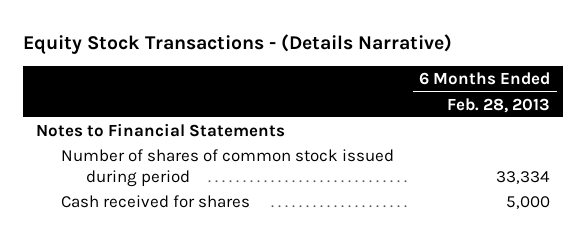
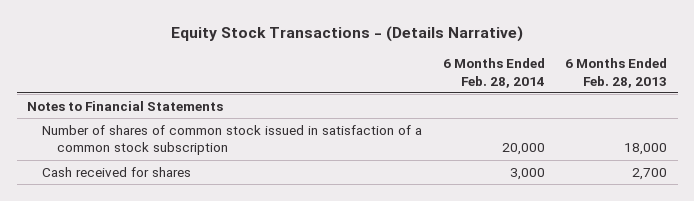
- | 6 Months Ended Feb. 28, 2013
+ | 6 Months Ended Feb. 28, 2014 | 6 Months Ended Feb. 28, 2013
- Number of shares of common stock issued during period | 33,334
- Cash received for shares | 5,000
+ Number of shares of common stock issued in satisfaction of a common stock subscription | 20,000 | 18,000
+ Cash received for shares | 3,000 | 2,700

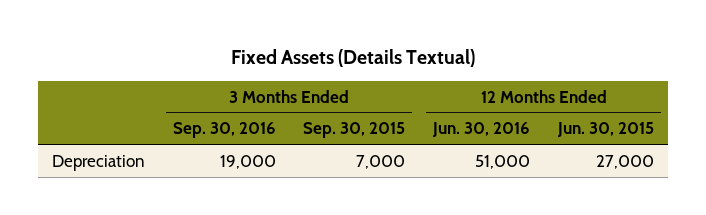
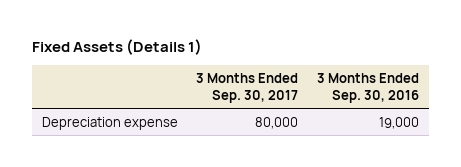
- Fixed Assets (Details Textual)
+ Fixed Assets (Details 1)
- | 3 Months Ended Sep. 30, 2016 | 3 Months Ended Sep. 30, 2015 | 12 Months Ended Jun. 30, 2016 | 12 Months Ended Jun. 30, 2015
+ | 3 Months Ended Sep. 30, 2017 | 3 Months Ended Sep. 30, 2016
- Depreciation | 19,000 | 7,000 | 51,000 | 27,000
+ Depreciation expense | 80,000 | 19,000

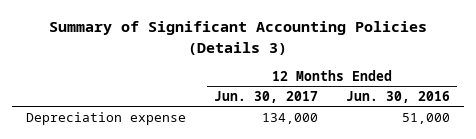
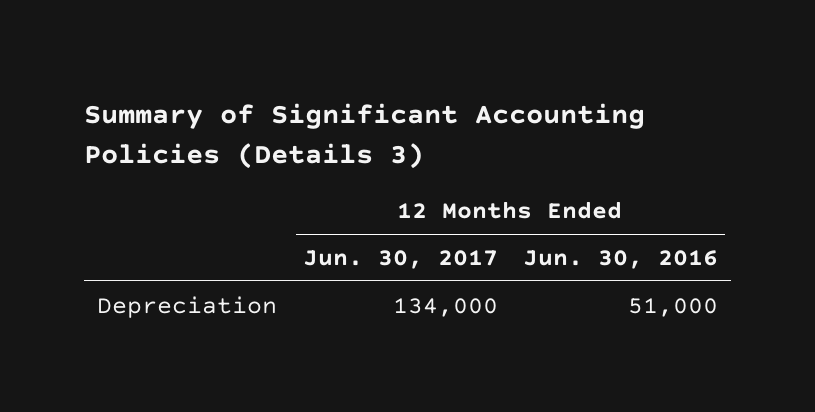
- Depreciation expense | 134,000 | 51,000
+ Depreciation | 134,000 | 51,000

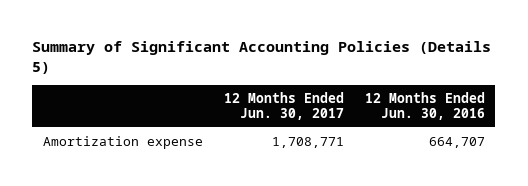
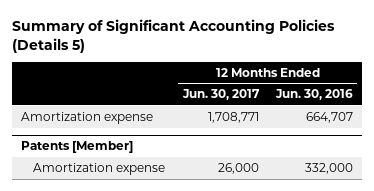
+ Patents [Member]
+ Amortization expense | 26,000 | 332,000

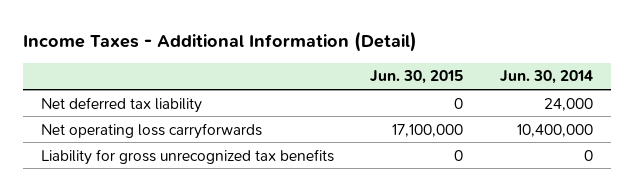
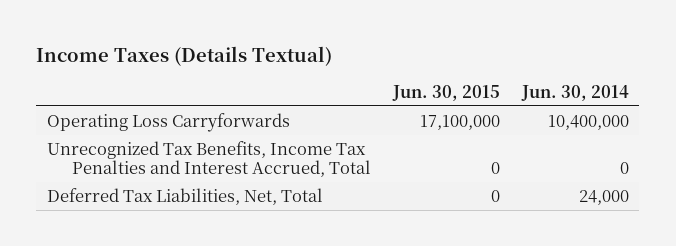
- Income Taxes - Additional Information (Detail)
+ Income Taxes (Details Textual)
- Net deferred tax liability | 0 | 24,000
- Net operating loss carryforwards | 17,100,000 | 10,400,000
- Liability for gross unrecognized tax benefits | 0 | 0
+ Operating Loss Carryforwards | 17,100,000 | 10,400,000
+ Unrecognized Tax Benefits, Income Tax Penalties and Interest Accrued, Total | 0 | 0
+ Deferred Tax Liabilities, Net, Total | 0 | 24,000

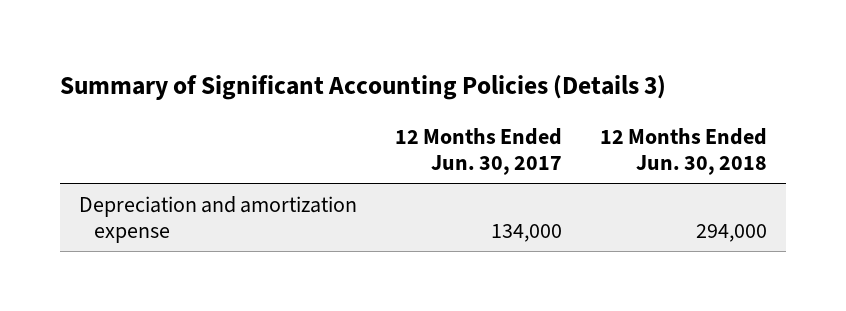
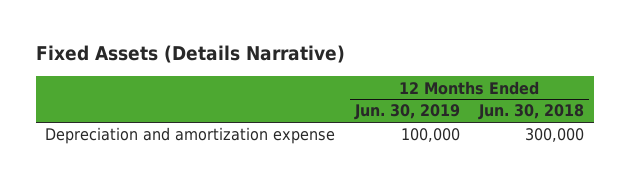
- Summary of Significant Accounting Policies (Details 3)
+ Fixed Assets (Details Narrative)
- | 12 Months Ended Jun. 30, 2017 | 12 Months Ended Jun. 30, 2018
+ | 12 Months Ended Jun. 30, 2019 | 12 Months Ended Jun. 30, 2018
- Depreciation and amortization expense | 134,000 | 294,000
+ Depreciation and amortization expense | 100,000 | 300,000

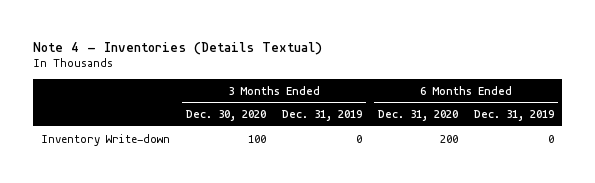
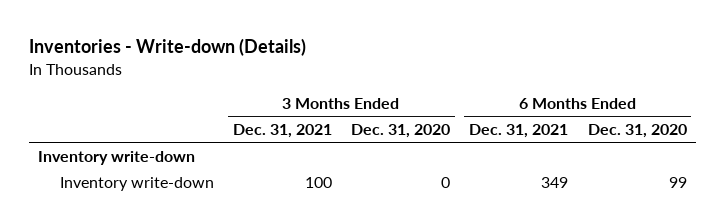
- Note 4 - Inventories (Details Textual)
+ Inventories - Write-down (Details)
- | 3 Months Ended Dec. 30, 2020 | 3 Months Ended Dec. 31, 2019 | 6 Months Ended Dec. 31, 2020 | 6 Months Ended Dec. 31, 2019
+ | 3 Months Ended Dec. 31, 2021 | 3 Months Ended Dec. 31, 2020 | 6 Months Ended Dec. 31, 2021 | 6 Months Ended Dec. 31, 2020
- Inventory Write-down | 100 | 0 | 200 | 0
+ Inventory write-down
+ Inventory write-down | 100 | 0 | 349 | 99

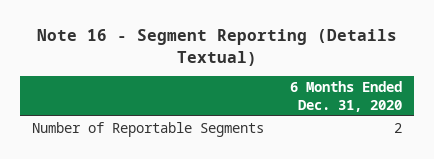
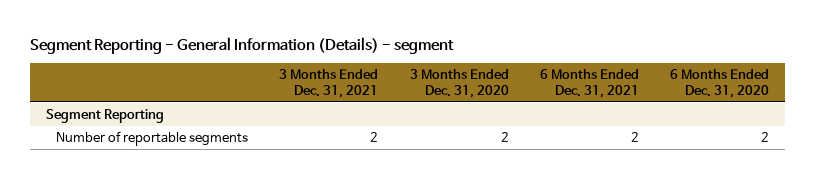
- Note 16 - Segment Reporting (Details Textual)
+ Segment Reporting - General Information (Details) - segment
- | 6 Months Ended Dec. 31, 2020
+ | 3 Months Ended Dec. 31, 2021 | 3 Months Ended Dec. 31, 2020 | 6 Months Ended Dec. 31, 2021 | 6 Months Ended Dec. 31, 2020
- Number of Reportable Segments | 2
+ Segment Reporting
+ Number of reportable segments | 2 | 2 | 2 | 2

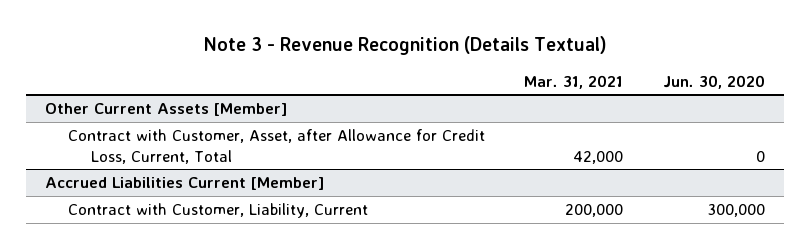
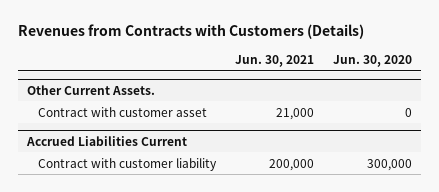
- Note 3 - Revenue Recognition (Details Textual)
+ Revenues from Contracts with Customers (Details)
- | Mar. 31, 2021 | Jun. 30, 2020
+ | Jun. 30, 2021 | Jun. 30, 2020
- Other Current Assets [Member]
- Contract with Customer, Asset, after Allowance for Credit Loss, Current, Total | 42,000 | 0
- Accrued Liabilities Current [Member]
- Contract with Customer, Liability, Current | 200,000 | 300,000
+ Other Current Assets.
+ Contract with customer asset | 21,000 | 0
+ Accrued Liabilities Current
+ Contract with customer liability | 200,000 | 300,000

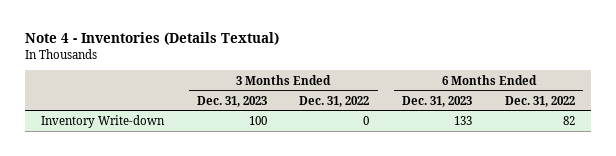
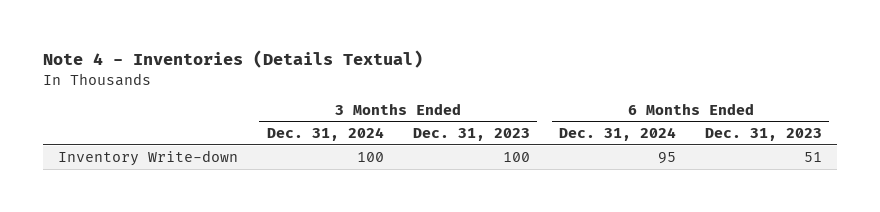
- | 3 Months Ended Dec. 31, 2023 | 3 Months Ended Dec. 31, 2022 | 6 Months Ended Dec. 31, 2023 | 6 Months Ended Dec. 31, 2022
+ | 3 Months Ended Dec. 31, 2024 | 3 Months Ended Dec. 31, 2023 | 6 Months Ended Dec. 31, 2024 | 6 Months Ended Dec. 31, 2023
- Inventory Write-down | 100 | 0 | 133 | 82
+ Inventory Write-down | 100 | 100 | 95 | 51

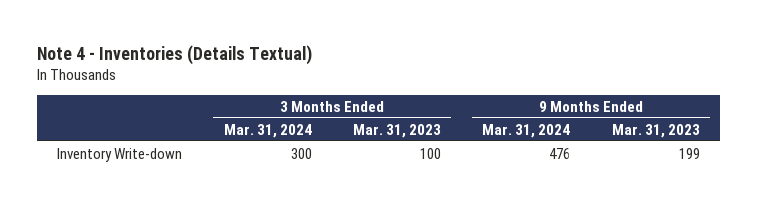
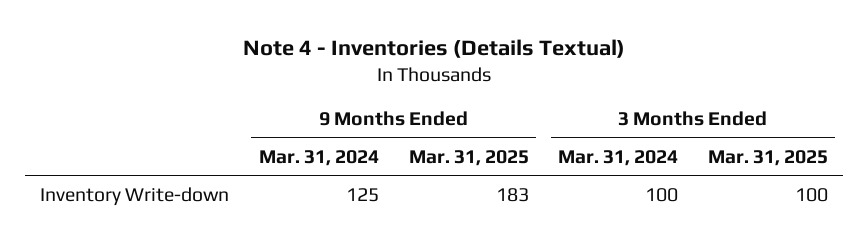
- | 3 Months Ended Mar. 31, 2024 | 3 Months Ended Mar. 31, 2023 | 9 Months Ended Mar. 31, 2024 | 9 Months Ended Mar. 31, 2023
+ | 9 Months Ended Mar. 31, 2024 | 9 Months Ended Mar. 31, 2025 | 3 Months Ended Mar. 31, 2024 | 3 Months Ended Mar. 31, 2025
- Inventory Write-down | 300 | 100 | 476 | 199
+ Inventory Write-down | 125 | 183 | 100 | 100

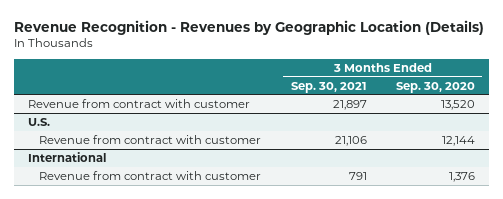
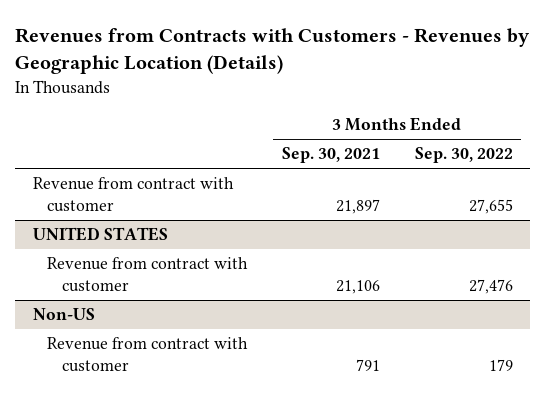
- Revenue Recognition - Revenues by Geographic Location (Details)
+ Revenues from Contracts with Customers - Revenues by Geographic Location (Details)
- | 3 Months Ended Sep. 30, 2021 | 3 Months Ended Sep. 30, 2020
+ | 3 Months Ended Sep. 30, 2021 | 3 Months Ended Sep. 30, 2022
- U.S.
+ UNITED STATES
- International
+ Non-US

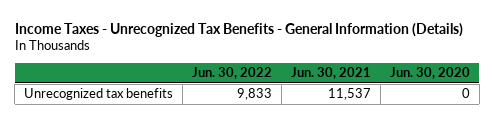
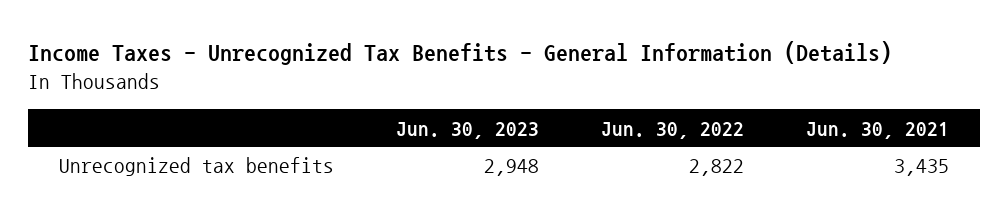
- | Jun. 30, 2022 | Jun. 30, 2021 | Jun. 30, 2020
+ | Jun. 30, 2023 | Jun. 30, 2022 | Jun. 30, 2021
- Unrecognized tax benefits | 9,833 | 11,537 | 0
+ Unrecognized tax benefits | 2,948 | 2,822 | 3,435

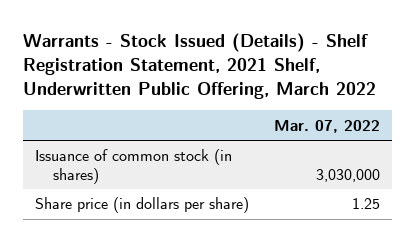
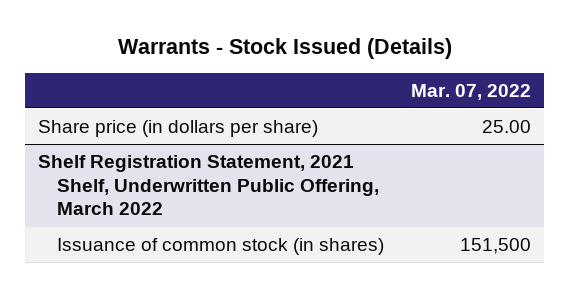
- Warrants - Stock Issued (Details) - Shelf Registration Statement, 2021 Shelf, Underwritten Public Offering, March 2022
+ Warrants - Stock Issued (Details)
- Issuance of common stock (in shares) | 3,030,000
- Share price (in dollars per share) | 1.25
+ Share price (in dollars per share) | 25.00
+ Shelf Registration Statement, 2021 Shelf, Underwritten Public Offering, March 2022
+ Issuance of common stock (in shares) | 151,500

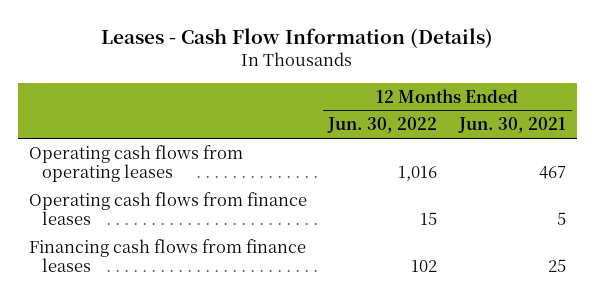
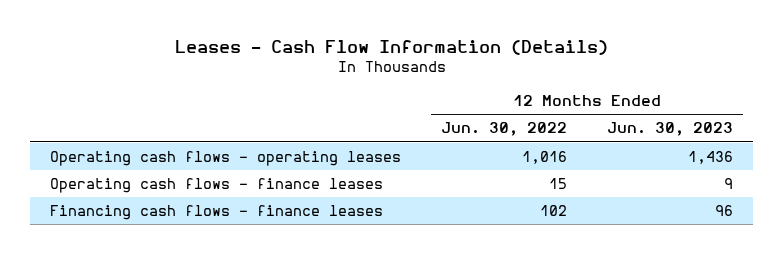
- | 12 Months Ended Jun. 30, 2022 | 12 Months Ended Jun. 30, 2021
+ | 12 Months Ended Jun. 30, 2022 | 12 Months Ended Jun. 30, 2023
- Operating cash flows from operating leases | 1,016 | 467
- Operating cash flows from finance leases | 15 | 5
- Financing cash flows from finance leases | 102 | 25
+ Operating cash flows - operating leases | 1,016 | 1,436
+ Operating cash flows - finance leases | 15 | 9
+ Financing cash flows - finance leases | 102 | 96

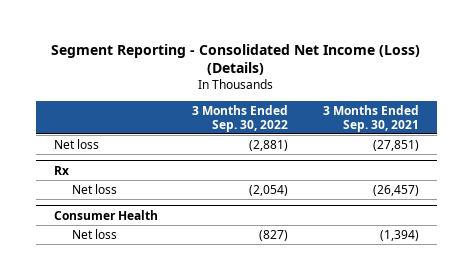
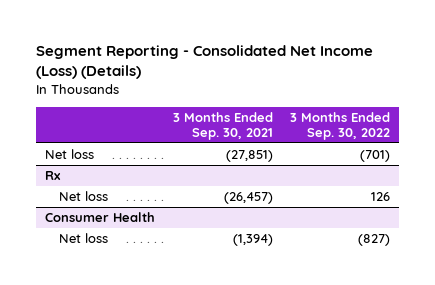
- | 3 Months Ended Sep. 30, 2022 | 3 Months Ended Sep. 30, 2021
+ | 3 Months Ended Sep. 30, 2021 | 3 Months Ended Sep. 30, 2022
- Net loss | (2,881) | (27,851)
+ Net loss | (27,851) | (701)
@ Rx
- Net loss | (2,054) | (26,457)
+ Net loss | (26,457) | 126

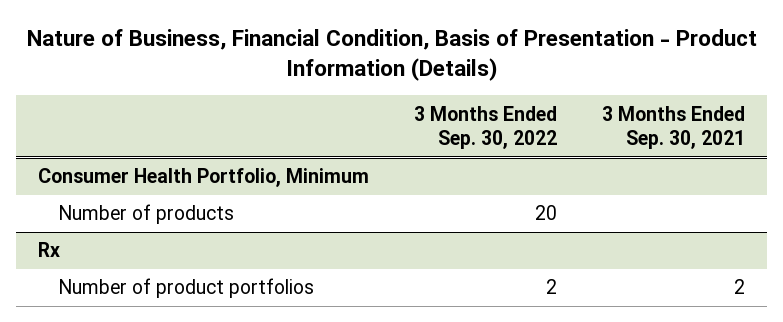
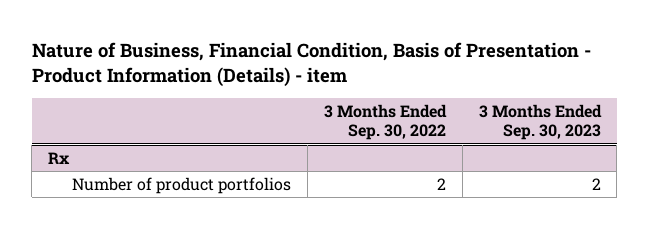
- Nature of Business, Financial Condition, Basis of Presentation - Product Information (Details)
+ Nature of Business, Financial Condition, Basis of Presentation - Product Information (Details) - item
- | 3 Months Ended Sep. 30, 2022 | 3 Months Ended Sep. 30, 2021
+ | 3 Months Ended Sep. 30, 2022 | 3 Months Ended Sep. 30, 2023
- Consumer Health Portfolio, Minimum
- Number of products | 20 |

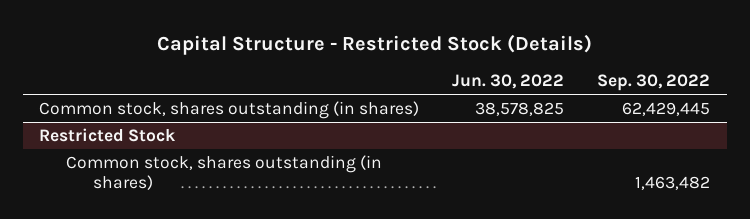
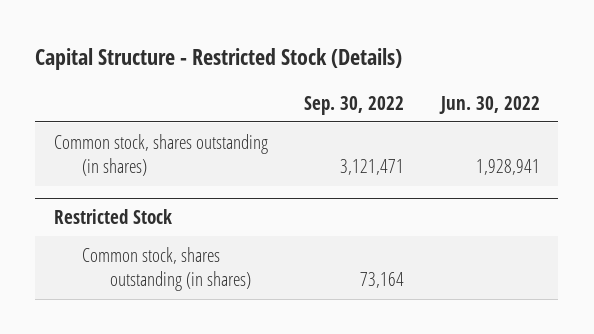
- | Jun. 30, 2022 | Sep. 30, 2022
+ | Sep. 30, 2022 | Jun. 30, 2022
- Common stock, shares outstanding (in shares) | 38,578,825 | 62,429,445
+ Common stock, shares outstanding (in shares) | 3,121,471 | 1,928,941
@ Restricted Stock
- Common stock, shares outstanding (in shares) | | 1,463,482
+ Common stock, shares outstanding (in shares) | 73,164 |

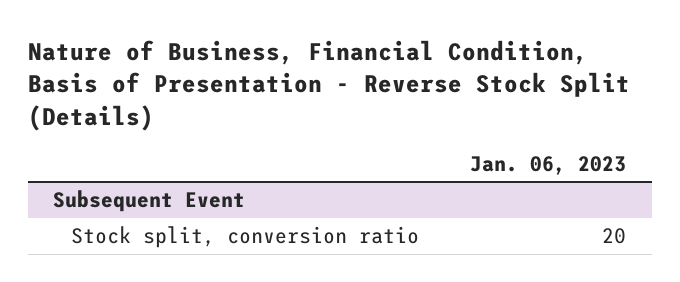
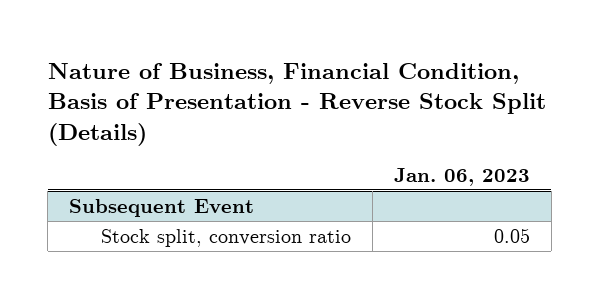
@ Subsequent Event
- Stock split, conversion ratio | 20
+ Stock split, conversion ratio | 0.05

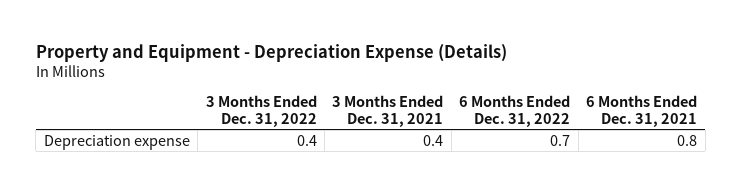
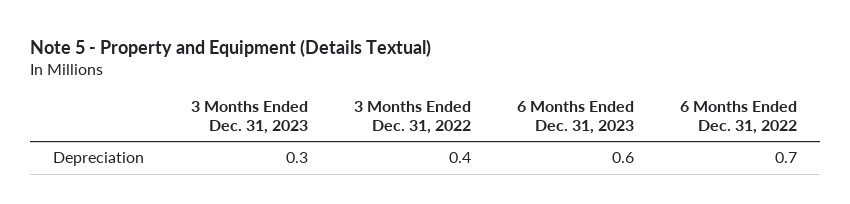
- Property and Equipment - Depreciation Expense (Details)
+ Note 5 - Property and Equipment (Details Textual)
- | 3 Months Ended Dec. 31, 2022 | 3 Months Ended Dec. 31, 2021 | 6 Months Ended Dec. 31, 2022 | 6 Months Ended Dec. 31, 2021
+ | 3 Months Ended Dec. 31, 2023 | 3 Months Ended Dec. 31, 2022 | 6 Months Ended Dec. 31, 2023 | 6 Months Ended Dec. 31, 2022
- Depreciation expense | 0.4 | 0.4 | 0.7 | 0.8
+ Depreciation | 0.3 | 0.4 | 0.6 | 0.7

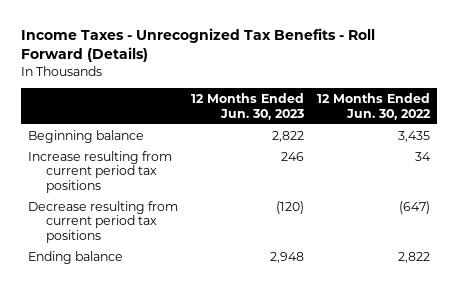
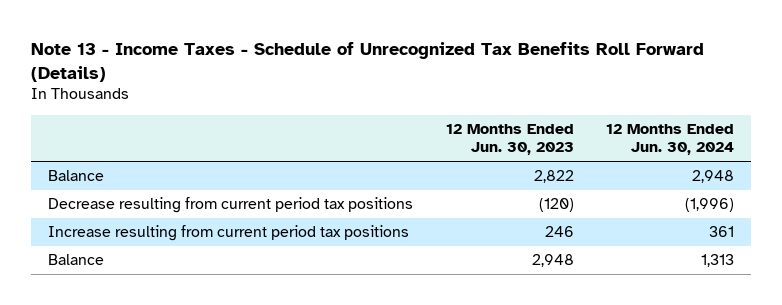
- Income Taxes - Unrecognized Tax Benefits - Roll Forward (Details)
+ Note 13 - Income Taxes - Schedule of Unrecognized Tax Benefits Roll Forward (Details)
- | 12 Months Ended Jun. 30, 2023 | 12 Months Ended Jun. 30, 2022
+ | 12 Months Ended Jun. 30, 2023 | 12 Months Ended Jun. 30, 2024
- Beginning balance | 2,822 | 3,435
+ Balance | 2,822 | 2,948
- Ending balance | 2,948 | 2,822
moved down: Increase resulting from current period tax positions | 246 | 361
+ Balance | 2,948 | 1,313

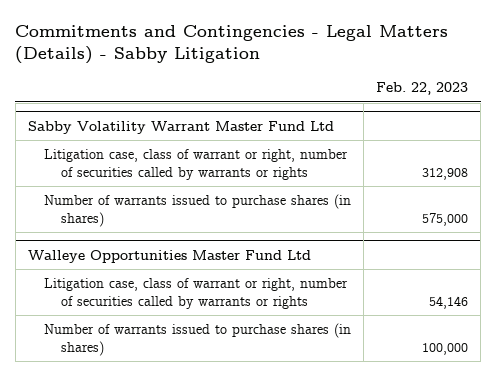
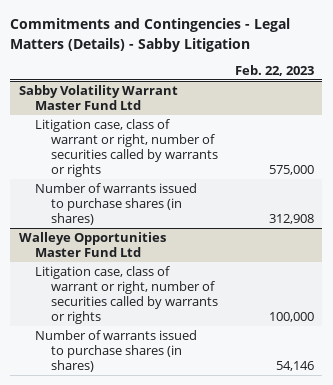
@ Sabby Volatility Warrant Master Fund Ltd
- Litigation case, class of warrant or right, number of securities called by warrants or rights | 312,908
- Number of warrants issued to purchase shares (in shares) | 575,000
+ Litigation case, class of warrant or right, number of securities called by warrants or rights | 575,000
+ Number of warrants issued to purchase shares (in shares) | 312,908
@ Walleye Opportunities Master Fund Ltd
- Litigation case, class of warrant or right, number of securities called by warrants or rights | 54,146
- Number of warrants issued to purchase shares (in shares) | 100,000
+ Litigation case, class of warrant or right, number of securities called by warrants or rights | 100,000
+ Number of warrants issued to purchase shares (in shares) | 54,146

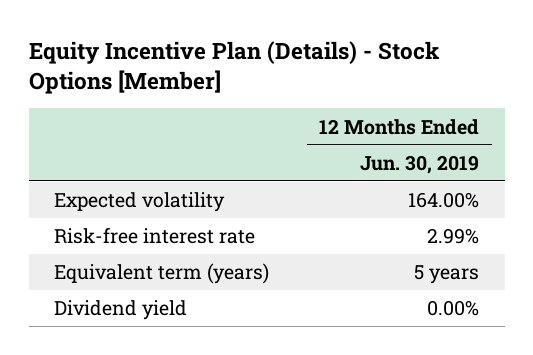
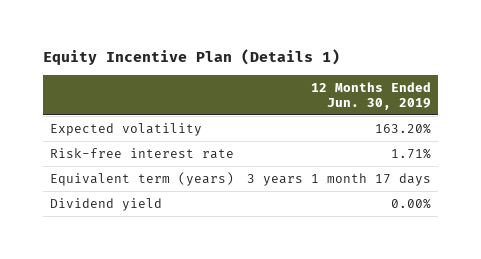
- Equity Incentive Plan (Details) - Stock Options [Member]
+ Equity Incentive Plan (Details 1)
- Expected volatility | 164.00%
- Risk-free interest rate | 2.99%
- Equivalent term (years) | 5 years
+ Expected volatility | 163.20%
+ Risk-free interest rate | 1.71%
+ Equivalent term (years) | 3 years 1 month 17 days

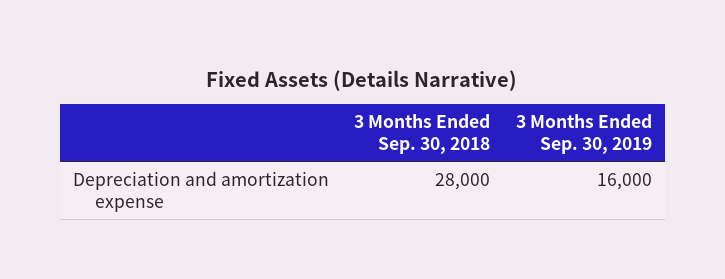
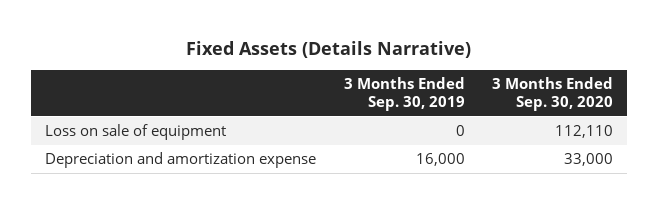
- | 3 Months Ended Sep. 30, 2018 | 3 Months Ended Sep. 30, 2019
+ | 3 Months Ended Sep. 30, 2019 | 3 Months Ended Sep. 30, 2020
+ Loss on sale of equipment | 0 | 112,110

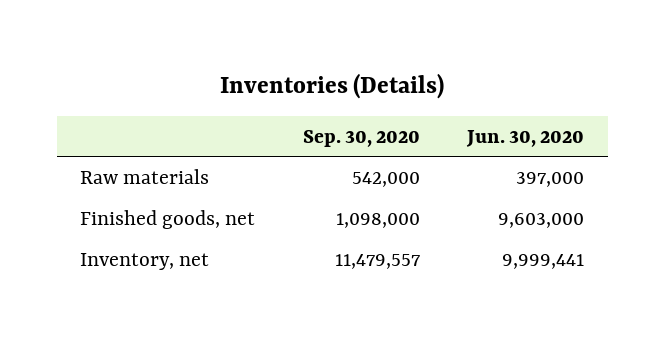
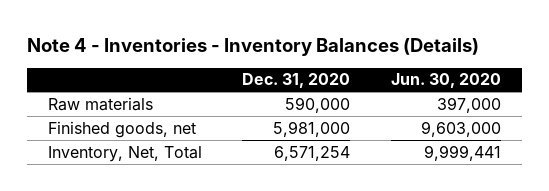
- Inventories (Details)
+ Note 4 - Inventories - Inventory Balances (Details)
- | Sep. 30, 2020 | Jun. 30, 2020
+ | Dec. 31, 2020 | Jun. 30, 2020
- Inventory, net | 11,479,557 | 9,999,441
+ Inventory, Net, Total | 6,571,254 | 9,999,441

